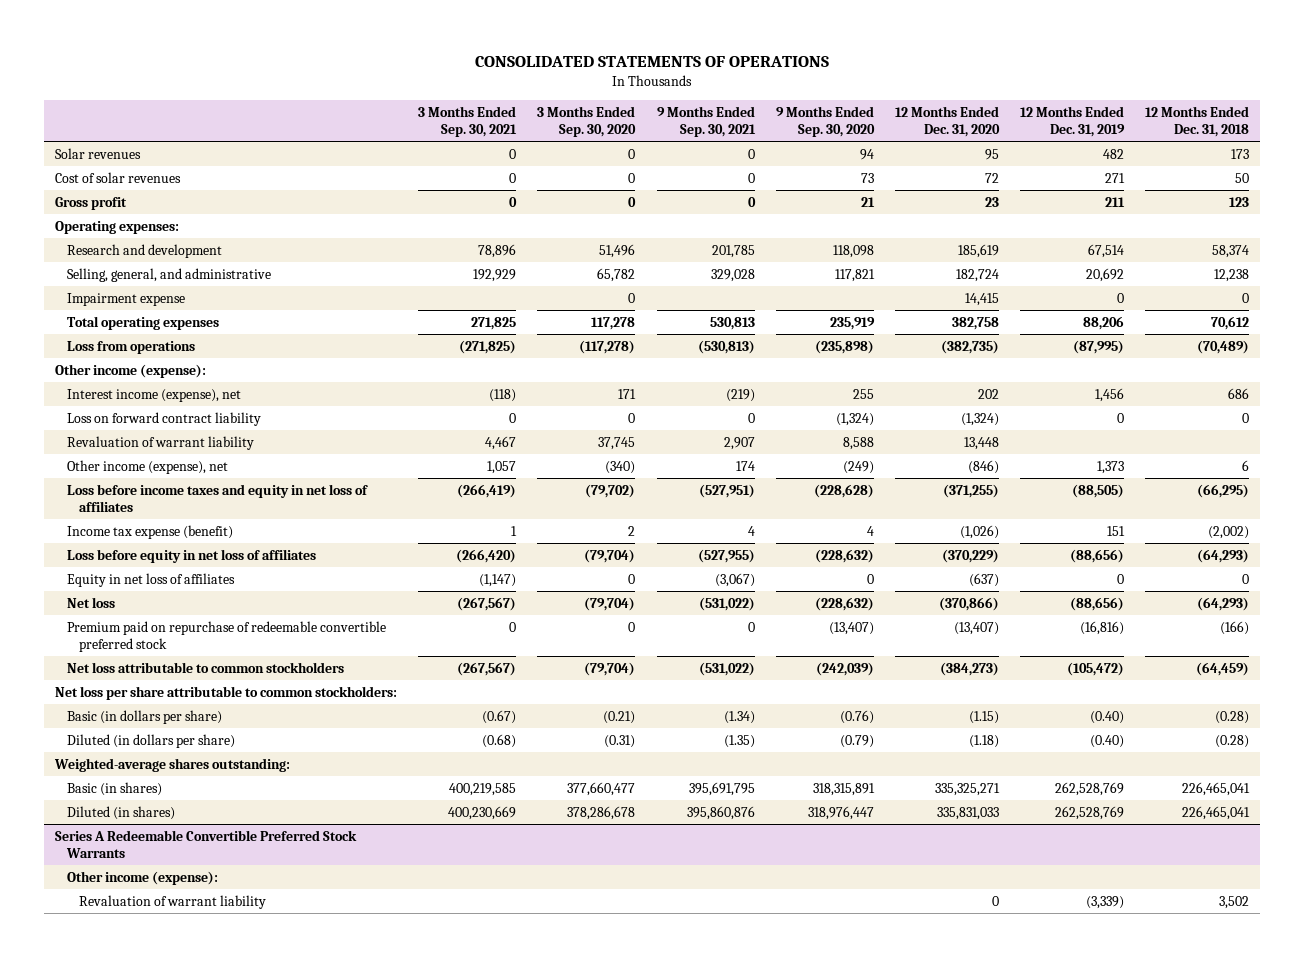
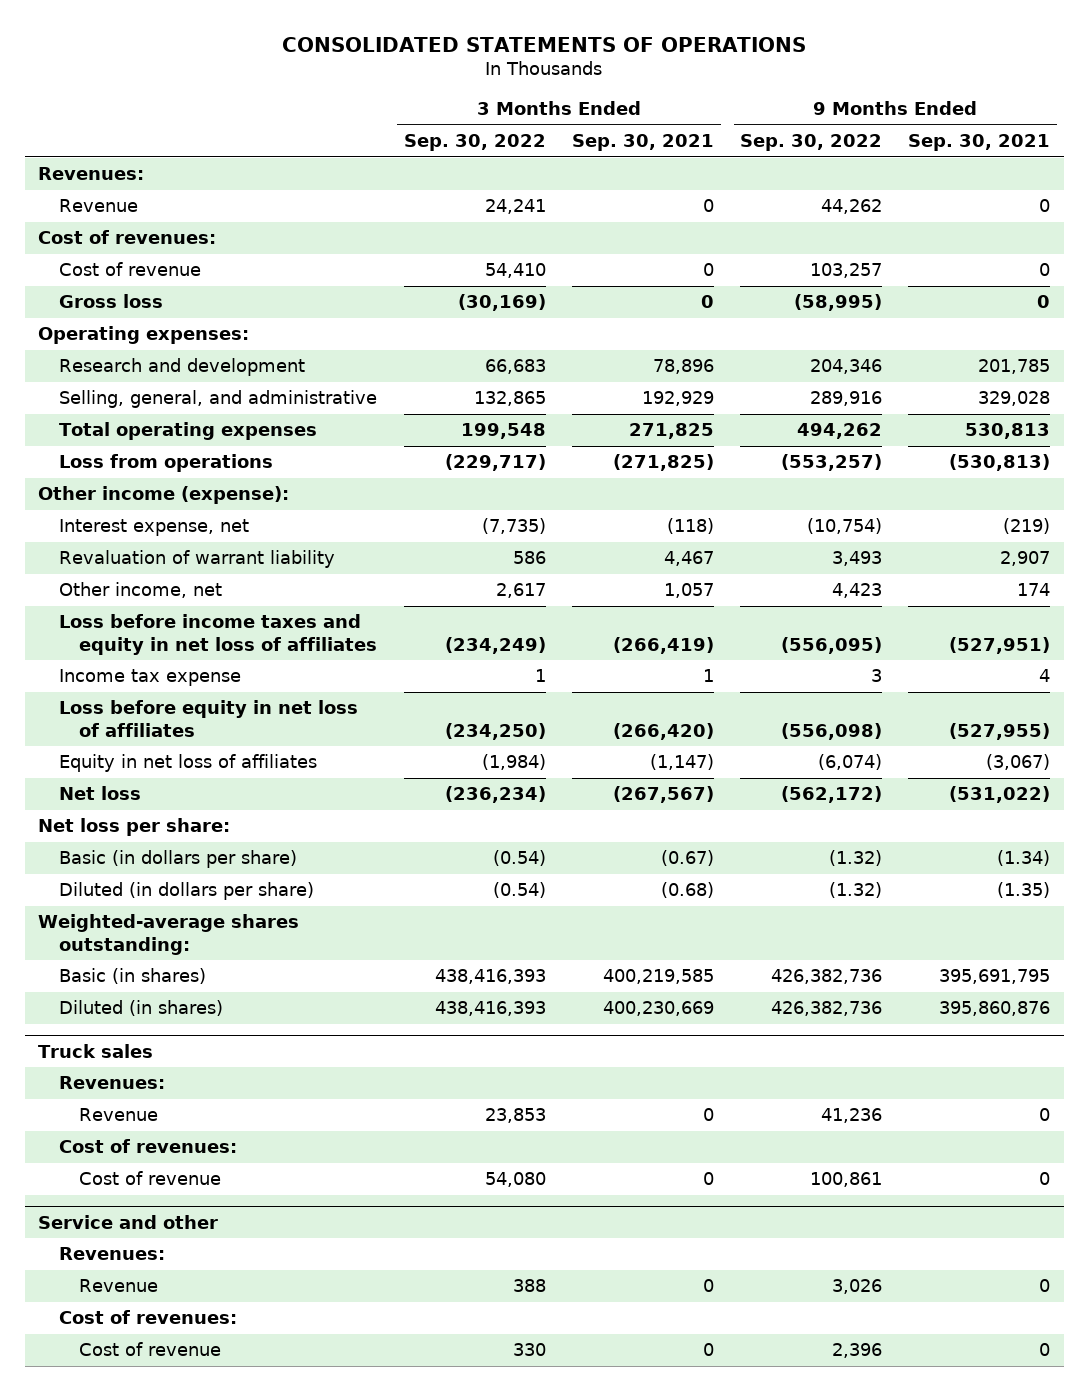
- | 3 Months Ended Sep. 30, 2021 | 3 Months Ended Sep. 30, 2020 | 9 Months Ended Sep. 30, 2021 | 9 Months Ended Sep. 30, 2020 | 12 Months Ended Dec. 31, 2020 | 12 Months Ended Dec. 31, 2019 | 12 Months Ended Dec. 31, 2018
+ | 3 Months Ended Sep. 30, 2022 | 3 Months Ended Sep. 30, 2021 | 9 Months Ended Sep. 30, 2022 | 9 Months Ended Sep. 30, 2021
- Solar revenues | 0 | 0 | 0 | 94 | 95 | 482 | 173
- Cost of solar revenues | 0 | 0 | 0 | 73 | 72 | 271 | 50
- Gross profit | 0 | 0 | 0 | 21 | 23 | 211 | 123
+ Revenues:
+ Revenue | 24,241 | 0 | 44,262 | 0
+ Cost of revenues:
+ Cost of revenue | 54,410 | 0 | 103,257 | 0
+ Gross loss | (30,169) | 0 | (58,995) | 0
- Impairment expense | | 0 | | | 14,415 | 0 | 0
- Interest income (expense), net | (118) | 171 | (219) | 255 | 202 | 1,456 | 686
- Loss on forward contract liability | 0 | 0 | 0 | (1,324) | (1,324) | 0 | 0
+ Interest expense, net | (7,735) | (118) | (10,754) | (219)
- Other income (expense), net | 1,057 | (340) | 174 | (249) | (846) | 1,373 | 6
+ Other income, net | 2,617 | 1,057 | 4,423 | 174
- Income tax expense (benefit) | 1 | 2 | 4 | 4 | (1,026) | 151 | (2,002)
+ Income tax expense | 1 | 1 | 3 | 4
- Premium paid on repurchase of redeemable convertible preferred stock | 0 | 0 | 0 | (13,407) | (13,407) | (16,816) | (166)
- Net loss attributable to common stockholders | (267,567) | (79,704) | (531,022) | (242,039) | (384,273) | (105,472) | (64,459)
- Net loss per share attributable to common stockholders:
+ Net loss per share:
- Series A Redeemable Convertible Preferred Stock Warrants
- Other income (expense):
- Revaluation of warrant liability | | | | | 0 | (3,339) | 3,502
+ Truck sales
+ Revenues:
+ Revenue | 23,853 | 0 | 41,236 | 0
+ Cost of revenues:
+ Cost of revenue | 54,080 | 0 | 100,861 | 0
+ Service and other
+ Revenues:
+ Revenue | 388 | 0 | 3,026 | 0
+ Cost of revenues:
+ Cost of revenue | 330 | 0 | 2,396 | 0

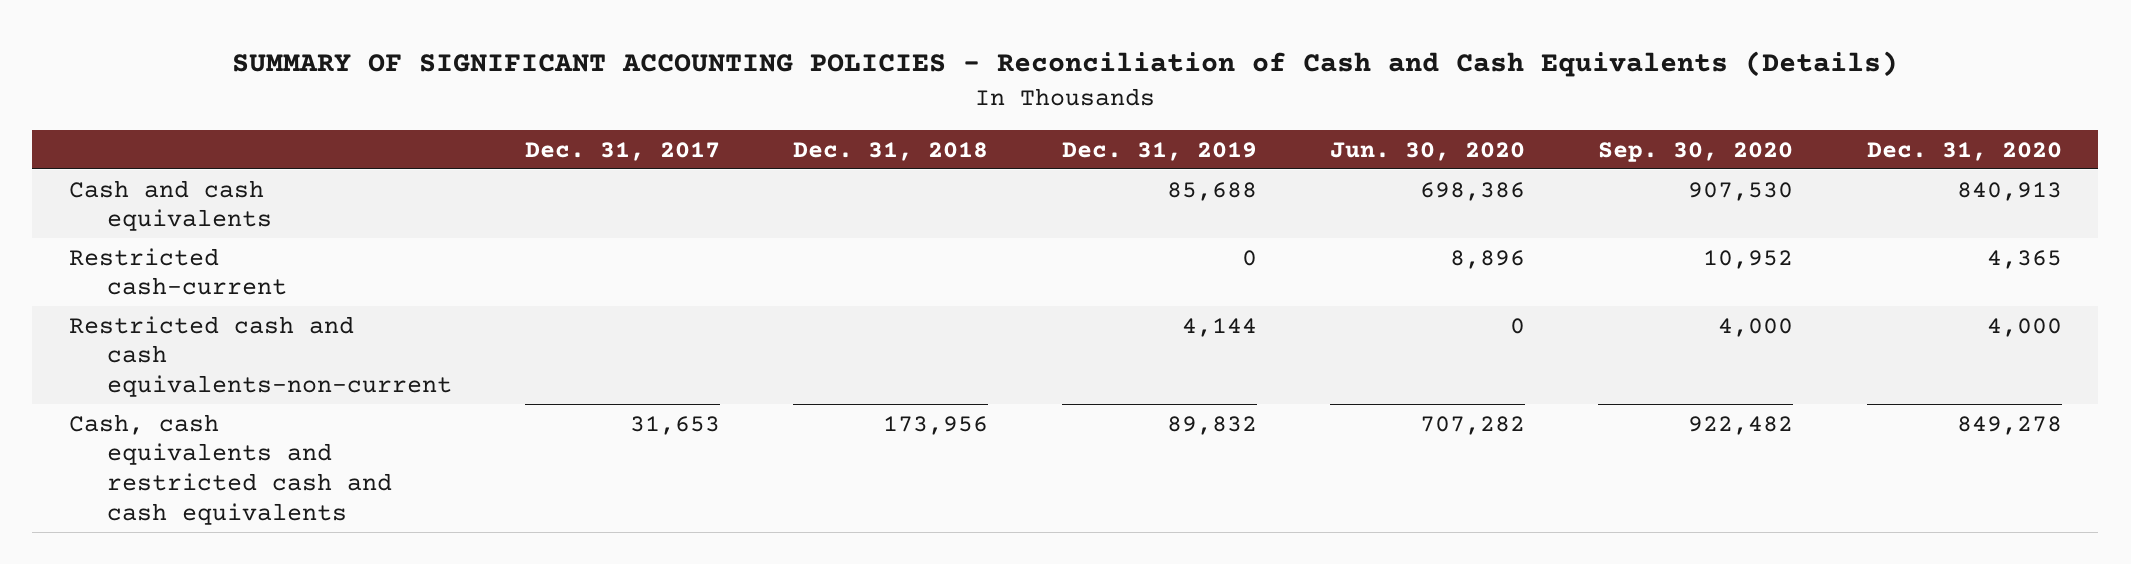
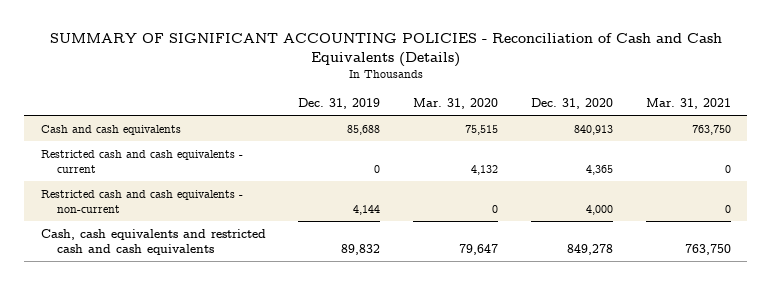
- | Dec. 31, 2017 | Dec. 31, 2018 | Dec. 31, 2019 | Jun. 30, 2020 | Sep. 30, 2020 | Dec. 31, 2020
+ | Dec. 31, 2019 | Mar. 31, 2020 | Dec. 31, 2020 | Mar. 31, 2021
- Restricted cash-current | | | 0 | 8,896 | 10,952 | 4,365
- Restricted cash and cash equivalents-non-current | | | 4,144 | 0 | 4,000 | 4,000
+ Restricted cash and cash equivalents - current | 0 | 4,132 | 4,365 | 0
+ Restricted cash and cash equivalents - non-current | 4,144 | 0 | 4,000 | 0

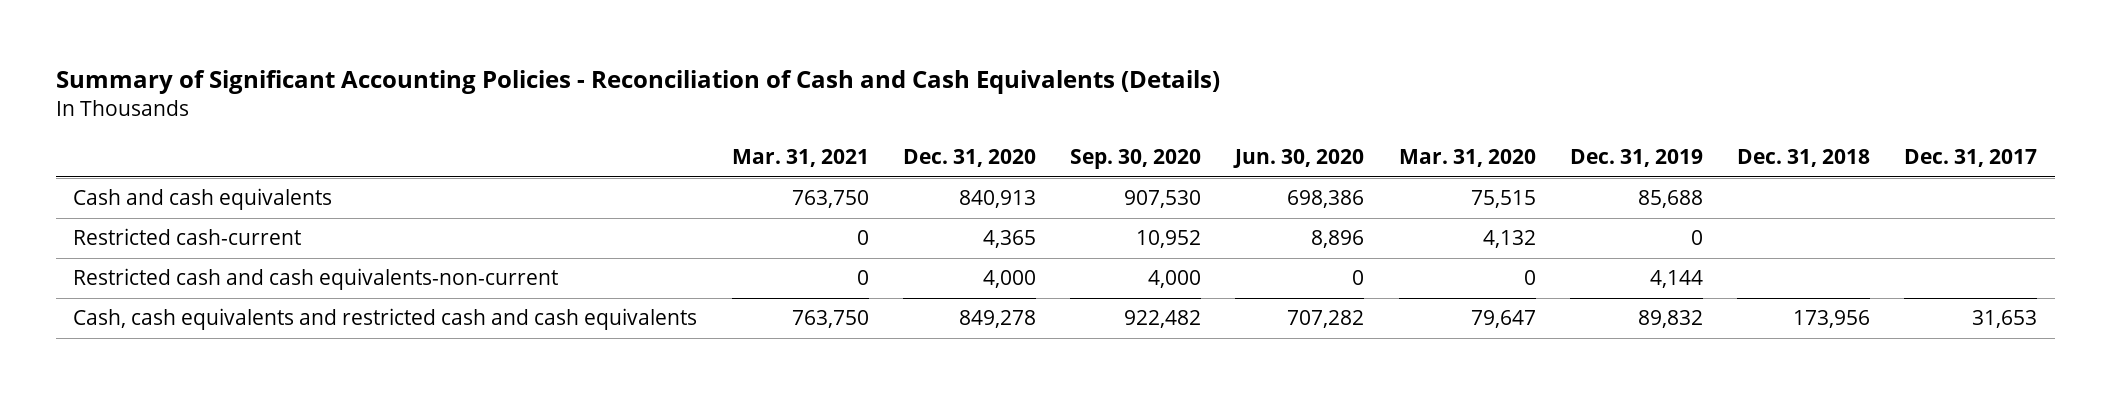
- SUMMARY OF SIGNIFICANT ACCOUNTING POLICIES - Reconciliation of Cash and Cash Equivalents (Details)
+ Summary of Significant Accounting Policies - Reconciliation of Cash and Cash Equivalents (Details)
- | Dec. 31, 2019 | Mar. 31, 2020 | Dec. 31, 2020 | Mar. 31, 2021
+ | Mar. 31, 2021 | Dec. 31, 2020 | Sep. 30, 2020 | Jun. 30, 2020 | Mar. 31, 2020 | Dec. 31, 2019 | Dec. 31, 2018 | Dec. 31, 2017
- Restricted cash and cash equivalents - current | 0 | 4,132 | 4,365 | 0
- Restricted cash and cash equivalents - non-current | 4,144 | 0 | 4,000 | 0
+ Restricted cash-current | 0 | 4,365 | 10,952 | 8,896 | 4,132 | 0 | |
+ Restricted cash and cash equivalents-non-current | 0 | 4,000 | 4,000 | 0 | 0 | 4,144 | |

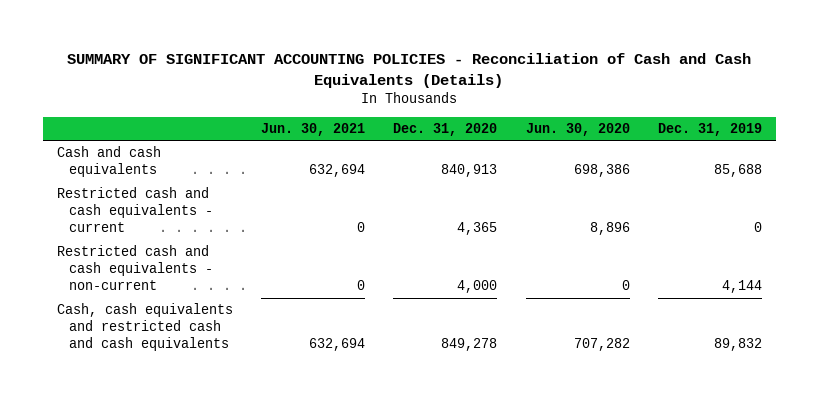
- Summary of Significant Accounting Policies - Reconciliation of Cash and Cash Equivalents (Details)
+ SUMMARY OF SIGNIFICANT ACCOUNTING POLICIES - Reconciliation of Cash and Cash Equivalents (Details)
- | Mar. 31, 2021 | Dec. 31, 2020 | Sep. 30, 2020 | Jun. 30, 2020 | Mar. 31, 2020 | Dec. 31, 2019 | Dec. 31, 2018 | Dec. 31, 2017
+ | Jun. 30, 2021 | Dec. 31, 2020 | Jun. 30, 2020 | Dec. 31, 2019
- Restricted cash-current | 0 | 4,365 | 10,952 | 8,896 | 4,132 | 0 | |
- Restricted cash and cash equivalents-non-current | 0 | 4,000 | 4,000 | 0 | 0 | 4,144 | |
+ Restricted cash and cash equivalents - current | 0 | 4,365 | 8,896 | 0
+ Restricted cash and cash equivalents - non-current | 0 | 4,000 | 0 | 4,144

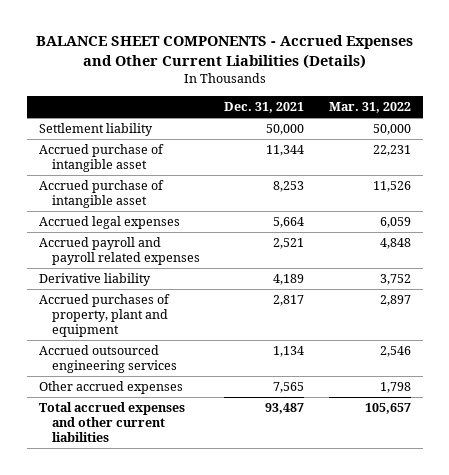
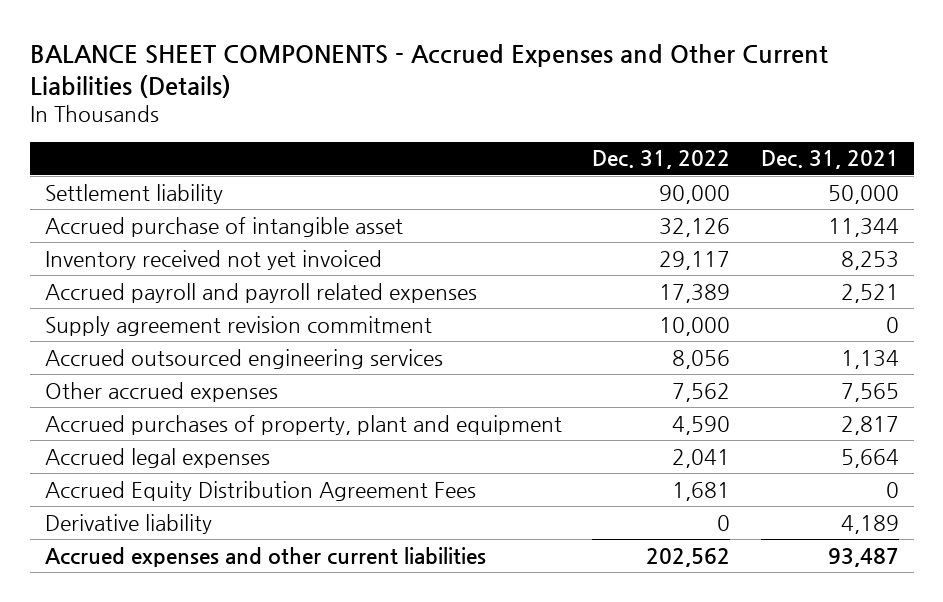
- | Dec. 31, 2021 | Mar. 31, 2022
+ | Dec. 31, 2022 | Dec. 31, 2021
- Accrued purchase of intangible asset | 8,253 | 11,526
+ Inventory received not yet invoiced | 29,117 | 8,253
+ Supply agreement revision commitment | 10,000 | 0
- Total accrued expenses and other current liabilities | 93,487 | 105,657
moved down: Accrued purchases of property, plant and equipment | 4,590 | 2,817
moved down: Accrued legal expenses | 2,041 | 5,664
+ Accrued Equity Distribution Agreement Fees | 1,681 | 0
moved down: Derivative liability | 0 | 4,189
+ Accrued expenses and other current liabilities | 202,562 | 93,487

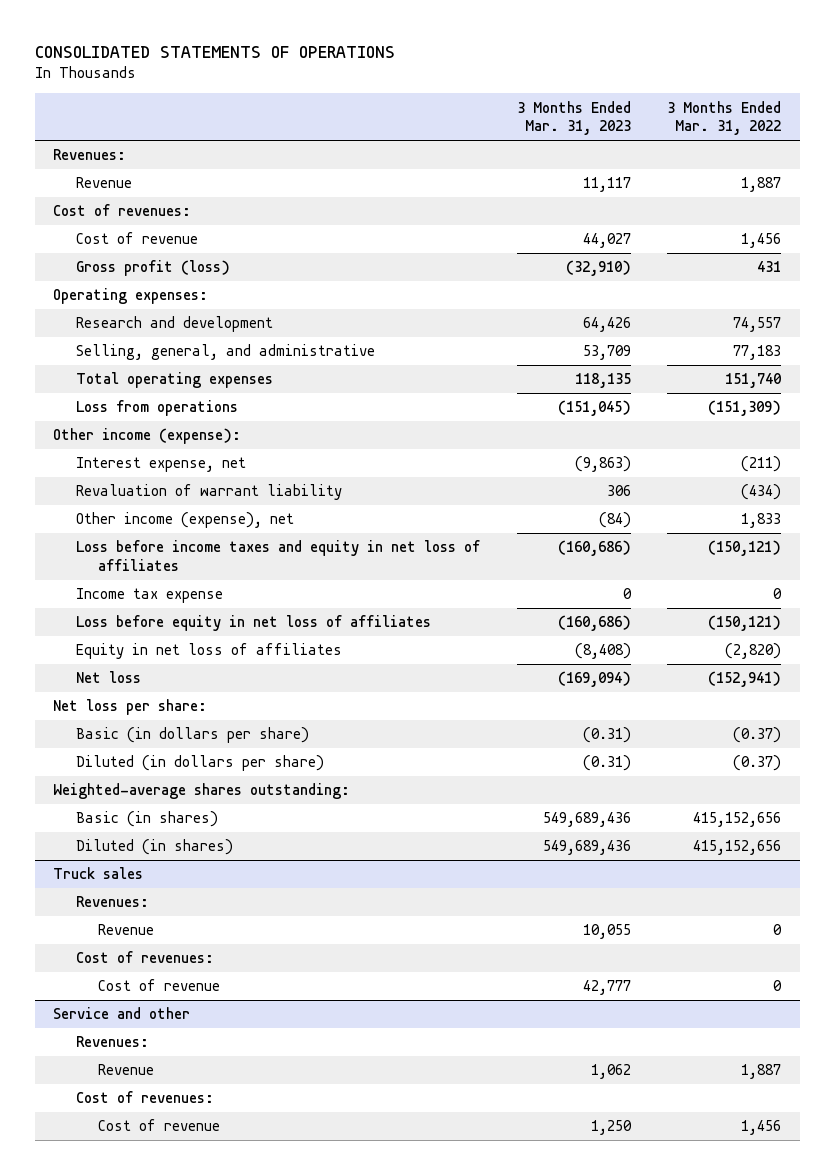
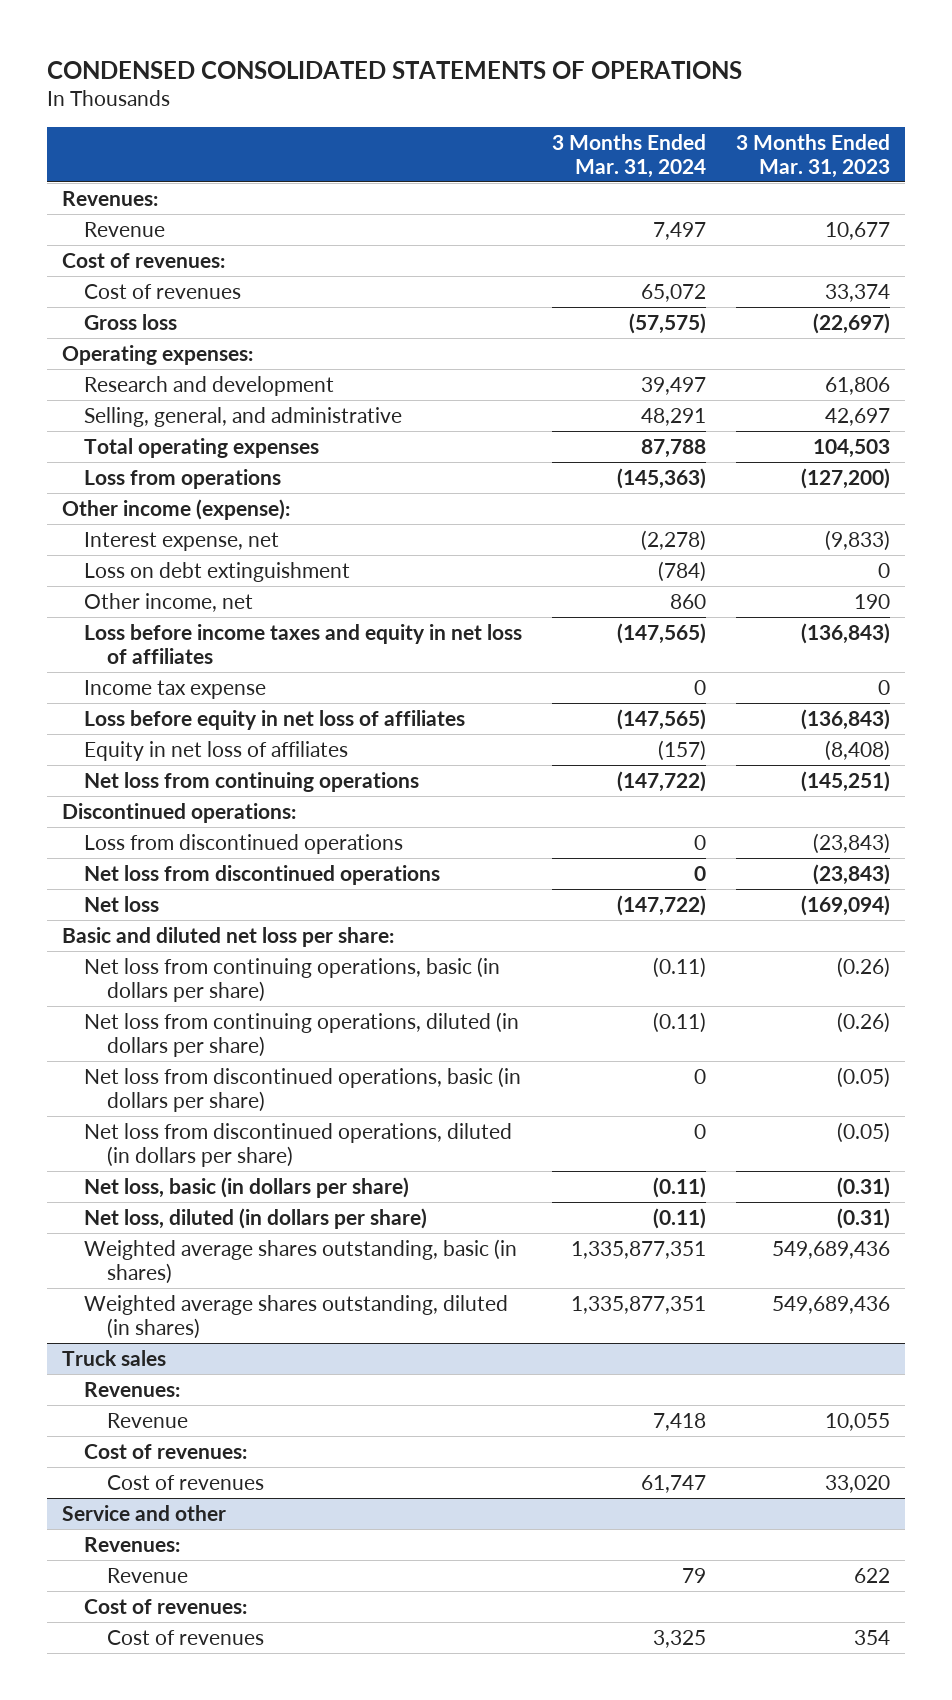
- CONSOLIDATED STATEMENTS OF OPERATIONS
+ CONDENSED CONSOLIDATED STATEMENTS OF OPERATIONS
- | 3 Months Ended Mar. 31, 2023 | 3 Months Ended Mar. 31, 2022
+ | 3 Months Ended Mar. 31, 2024 | 3 Months Ended Mar. 31, 2023
- Revenue | 11,117 | 1,887
+ Revenue | 7,497 | 10,677
- Cost of revenue | 44,027 | 1,456
- Gross profit (loss) | (32,910) | 431
+ Cost of revenues | 65,072 | 33,374
+ Gross loss | (57,575) | (22,697)
- Research and development | 64,426 | 74,557
- Selling, general, and administrative | 53,709 | 77,183
- Total operating expenses | 118,135 | 151,740
- Loss from operations | (151,045) | (151,309)
+ Research and development | 39,497 | 61,806
+ Selling, general, and administrative | 48,291 | 42,697
+ Total operating expenses | 87,788 | 104,503
+ Loss from operations | (145,363) | (127,200)
- Interest expense, net | (9,863) | (211)
- Revaluation of warrant liability | 306 | (434)
- Other income (expense), net | (84) | 1,833
- Loss before income taxes and equity in net loss of affiliates | (160,686) | (150,121)
+ Interest expense, net | (2,278) | (9,833)
+ Loss on debt extinguishment | (784) | 0
+ Other income, net | 860 | 190
+ Loss before income taxes and equity in net loss of affiliates | (147,565) | (136,843)
- Loss before equity in net loss of affiliates | (160,686) | (150,121)
+ Loss before equity in net loss of affiliates | (147,565) | (136,843)
+ Net loss from continuing operations | (147,722) | (145,251)
+ Discontinued operations:
+ Loss from discontinued operations | 0 | (23,843)
+ Net loss from discontinued operations | 0 | (23,843)
- Net loss per share:
- Basic (in dollars per share) | (0.31) | (0.37)
- Diluted (in dollars per share) | (0.31) | (0.37)
- Weighted-average shares outstanding:
- Basic (in shares) | 549,689,436 | 415,152,656
- Diluted (in shares) | 549,689,436 | 415,152,656
+ Basic and diluted net loss per share:
+ Net loss from continuing operations, basic (in dollars per share) | (0.11) | (0.26)
+ Net loss from continuing operations, diluted (in dollars per share) | (0.11) | (0.26)
+ Net loss from discontinued operations, basic (in dollars per share) | 0 | (0.05)
+ Net loss from discontinued operations, diluted (in dollars per share) | 0 | (0.05)
+ Net loss, basic (in dollars per share) | (0.11) | (0.31)
+ Net loss, diluted (in dollars per share) | (0.11) | (0.31)
+ Weighted average shares outstanding, basic (in shares) | 1,335,877,351 | 549,689,436
+ Weighted average shares outstanding, diluted (in shares) | 1,335,877,351 | 549,689,436
@ Truck sales
- Cost of revenue | 42,777 | 0
+ Cost of revenues | 61,747 | 33,020
@ Service and other
- Revenue | 1,062 | 1,887
+ Revenue | 79 | 622
- Cost of revenue | 1,250 | 1,456
+ Cost of revenues | 3,325 | 354

